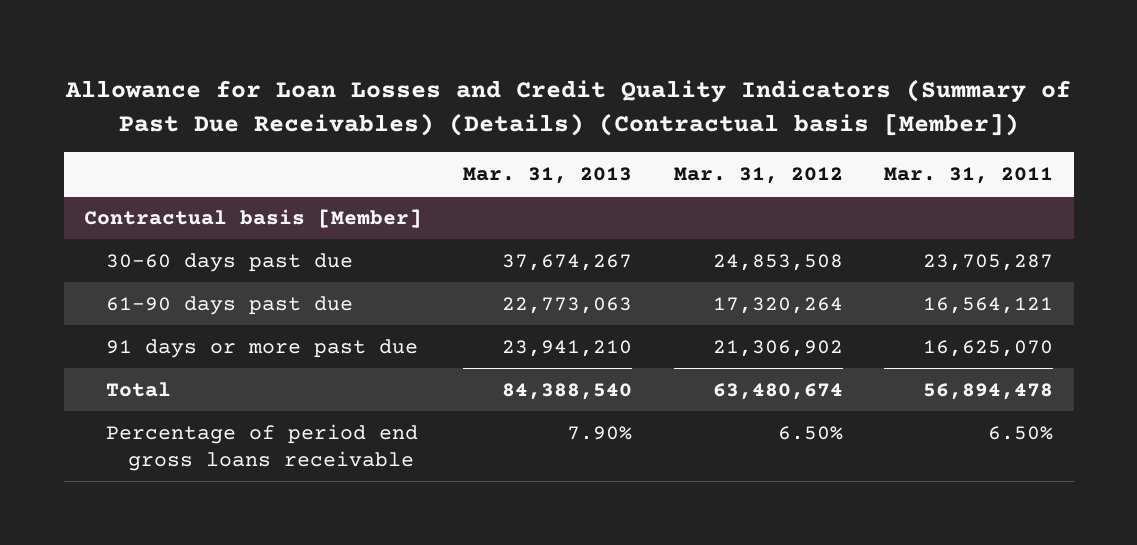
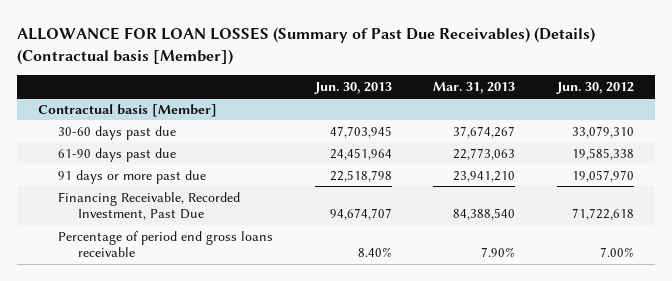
- Allowance for Loan Losses and Credit Quality Indicators (Summary of Past Due Receivables) (Details) (Contractual basis [Member])
+ ALLOWANCE FOR LOAN LOSSES (Summary of Past Due Receivables) (Details) (Contractual basis [Member])
- | Mar. 31, 2013 | Mar. 31, 2012 | Mar. 31, 2011
+ | Jun. 30, 2013 | Mar. 31, 2013 | Jun. 30, 2012
@ Contractual basis [Member]
- Total | 84,388,540 | 63,480,674 | 56,894,478
+ Financing Receivable, Recorded Investment, Past Due | 94,674,707 | 84,388,540 | 71,722,618

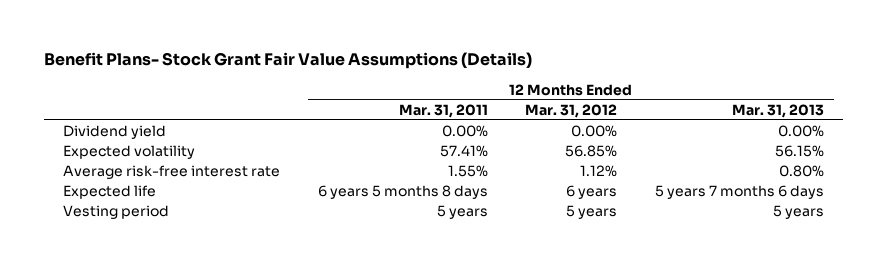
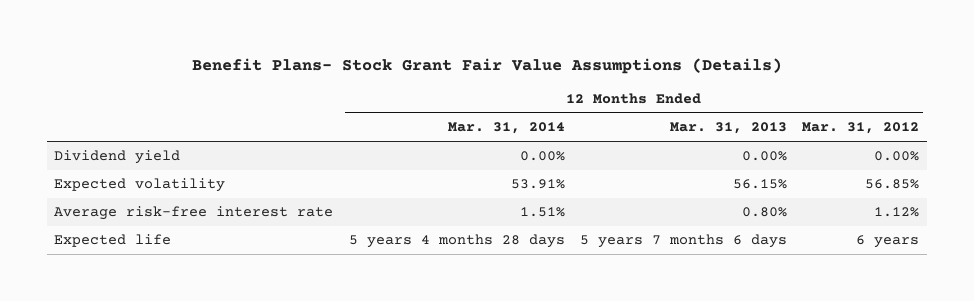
- | 12 Months Ended Mar. 31, 2011 | 12 Months Ended Mar. 31, 2012 | 12 Months Ended Mar. 31, 2013
+ | 12 Months Ended Mar. 31, 2014 | 12 Months Ended Mar. 31, 2013 | 12 Months Ended Mar. 31, 2012
- Vesting period | 5 years | 5 years | 5 years

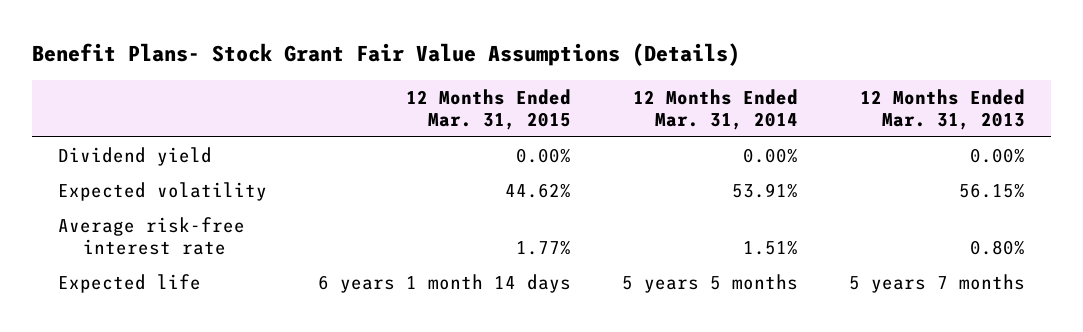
- | 12 Months Ended Mar. 31, 2014 | 12 Months Ended Mar. 31, 2013 | 12 Months Ended Mar. 31, 2012
+ | 12 Months Ended Mar. 31, 2015 | 12 Months Ended Mar. 31, 2014 | 12 Months Ended Mar. 31, 2013
- Expected life | 5 years 4 months 28 days | 5 years 7 months 6 days | 6 years
+ Expected life | 6 years 1 month 14 days | 5 years 5 months | 5 years 7 months

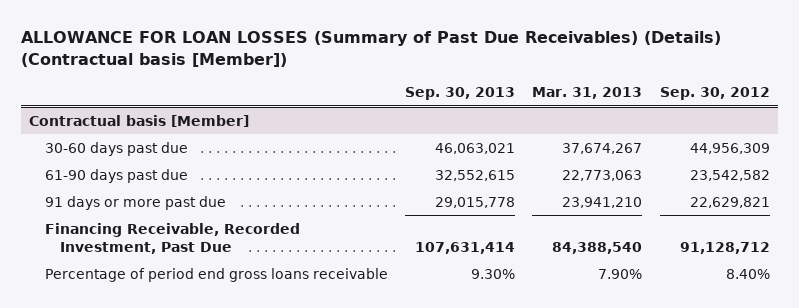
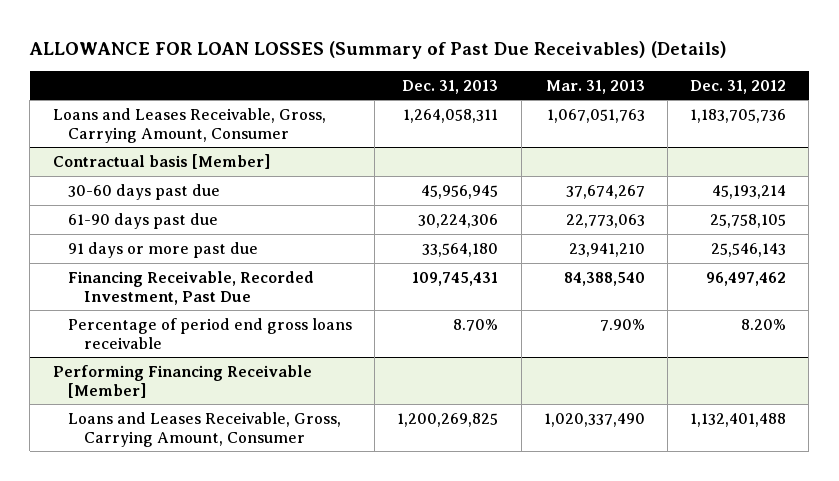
- ALLOWANCE FOR LOAN LOSSES (Summary of Past Due Receivables) (Details) (Contractual basis [Member])
+ ALLOWANCE FOR LOAN LOSSES (Summary of Past Due Receivables) (Details)
- | Sep. 30, 2013 | Mar. 31, 2013 | Sep. 30, 2012
+ | Dec. 31, 2013 | Mar. 31, 2013 | Dec. 31, 2012
+ Loans and Leases Receivable, Gross, Carrying Amount, Consumer | 1,264,058,311 | 1,067,051,763 | 1,183,705,736
+ Performing Financing Receivable [Member]
+ Loans and Leases Receivable, Gross, Carrying Amount, Consumer | 1,200,269,825 | 1,020,337,490 | 1,132,401,488

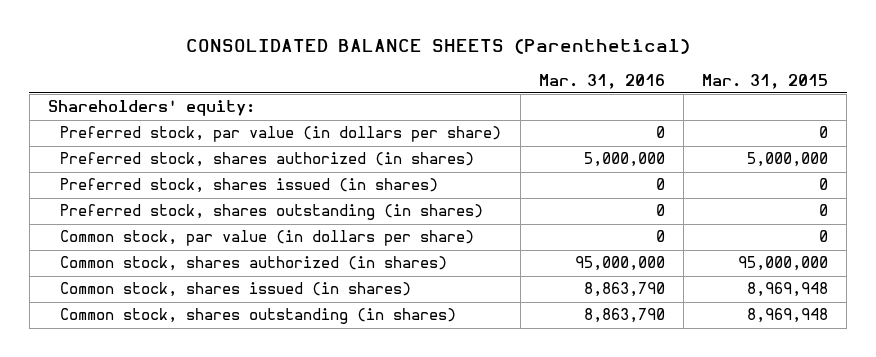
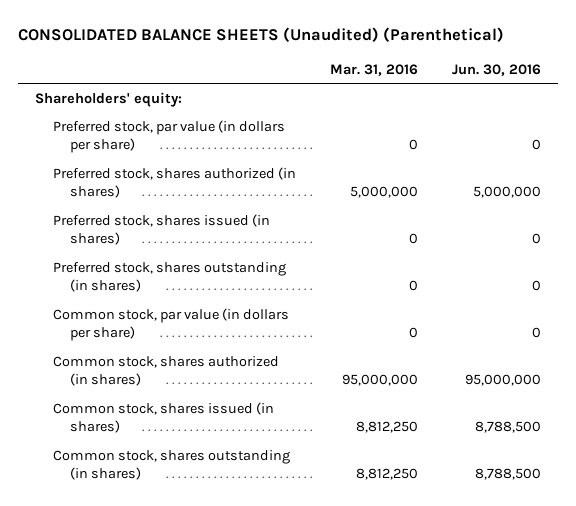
- CONSOLIDATED BALANCE SHEETS (Parenthetical)
+ CONSOLIDATED BALANCE SHEETS (Unaudited) (Parenthetical)
- | Mar. 31, 2016 | Mar. 31, 2015
+ | Mar. 31, 2016 | Jun. 30, 2016
- Common stock, shares issued (in shares) | 8,863,790 | 8,969,948
- Common stock, shares outstanding (in shares) | 8,863,790 | 8,969,948
+ Common stock, shares issued (in shares) | 8,812,250 | 8,788,500
+ Common stock, shares outstanding (in shares) | 8,812,250 | 8,788,500

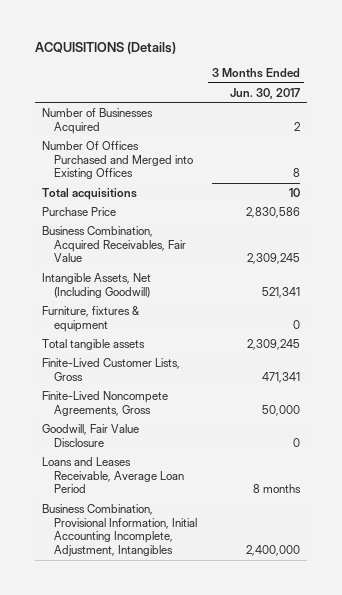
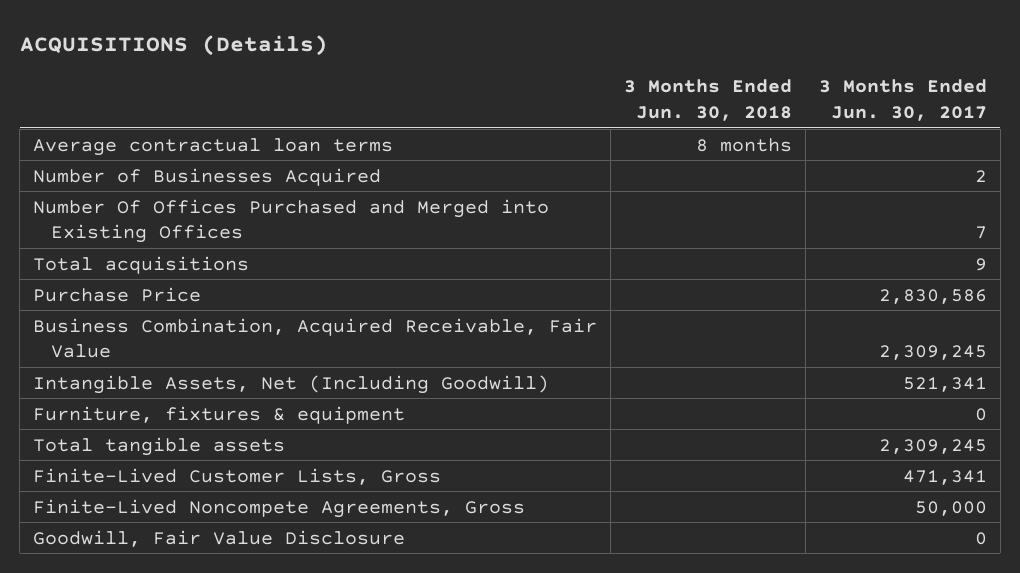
- | 3 Months Ended Jun. 30, 2017
+ | 3 Months Ended Jun. 30, 2018 | 3 Months Ended Jun. 30, 2017
+ Average contractual loan terms | 8 months |
- Number Of Offices Purchased and Merged into Existing Offices | 8
- Total acquisitions | 10
+ Number Of Offices Purchased and Merged into Existing Offices | | 7
+ Total acquisitions | | 9
- Business Combination, Acquired Receivables, Fair Value | 2,309,245
+ Business Combination, Acquired Receivable, Fair Value | | 2,309,245
- Loans and Leases Receivable, Average Loan Period | 8 months
- Business Combination, Provisional Information, Initial Accounting Incomplete, Adjustment, Intangibles | 2,400,000

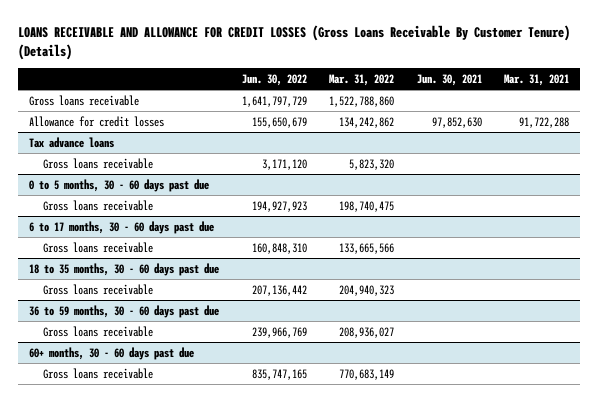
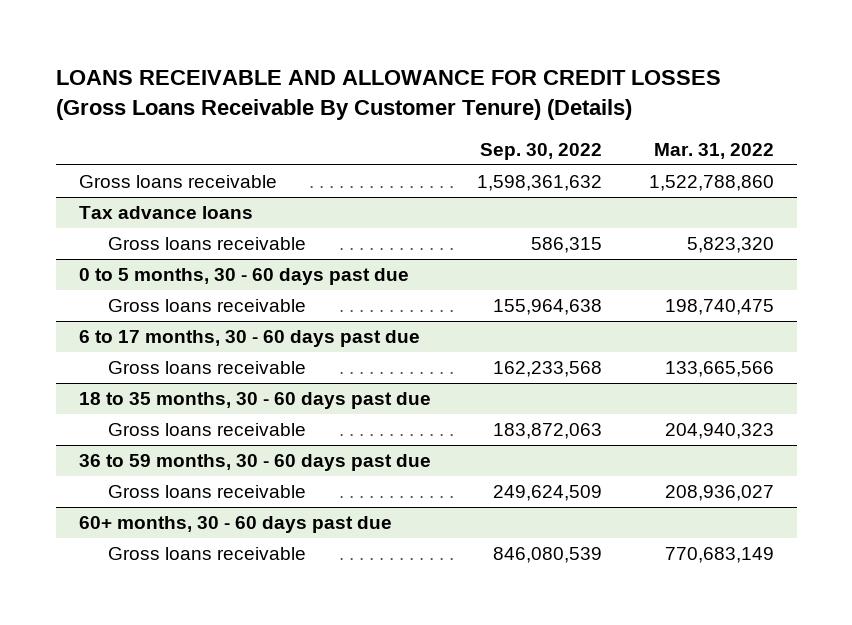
- | Jun. 30, 2022 | Mar. 31, 2022 | Jun. 30, 2021 | Mar. 31, 2021
+ | Sep. 30, 2022 | Mar. 31, 2022
- Allowance for credit losses | 155,650,679 | 134,242,862 | 97,852,630 | 91,722,288

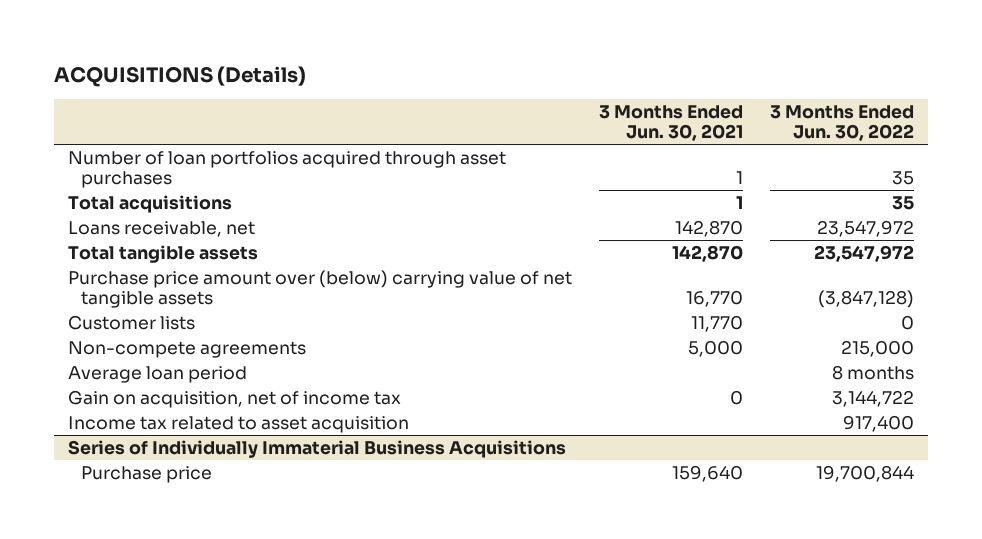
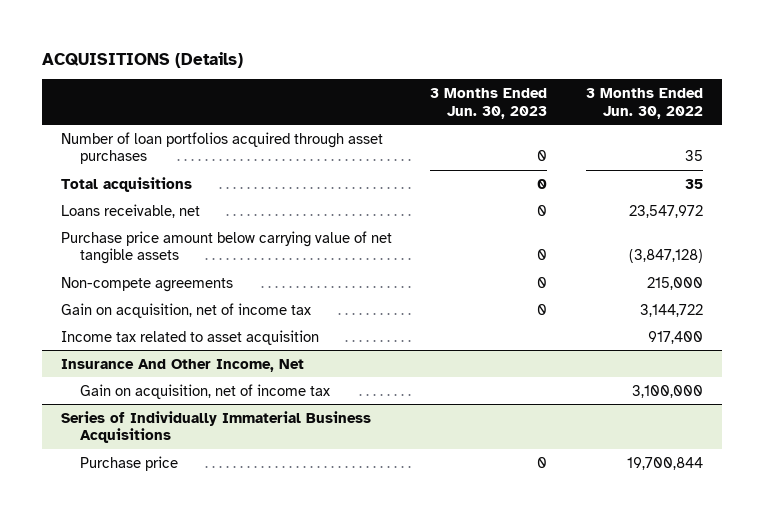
- | 3 Months Ended Jun. 30, 2021 | 3 Months Ended Jun. 30, 2022
+ | 3 Months Ended Jun. 30, 2023 | 3 Months Ended Jun. 30, 2022
- Total tangible assets | 142,870 | 23,547,972
- Purchase price amount over (below) carrying value of net tangible assets | 16,770 | (3,847,128)
- Customer lists | 11,770 | 0
+ Purchase price amount below carrying value of net tangible assets | 0 | (3,847,128)
- Average loan period | | 8 months
+ Insurance And Other Income, Net
+ Gain on acquisition, net of income tax | | 3,100,000

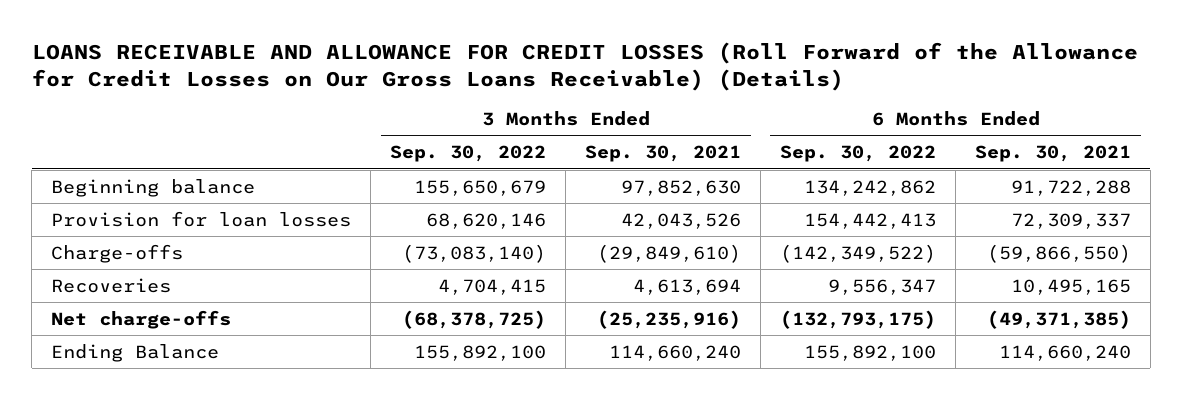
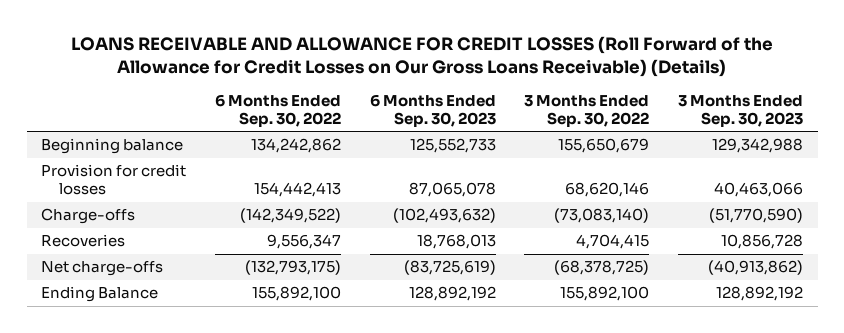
- | 3 Months Ended Sep. 30, 2022 | 3 Months Ended Sep. 30, 2021 | 6 Months Ended Sep. 30, 2022 | 6 Months Ended Sep. 30, 2021
+ | 6 Months Ended Sep. 30, 2022 | 6 Months Ended Sep. 30, 2023 | 3 Months Ended Sep. 30, 2022 | 3 Months Ended Sep. 30, 2023
- Provision for loan losses | 68,620,146 | 42,043,526 | 154,442,413 | 72,309,337
+ Provision for credit losses | 154,442,413 | 87,065,078 | 68,620,146 | 40,463,066

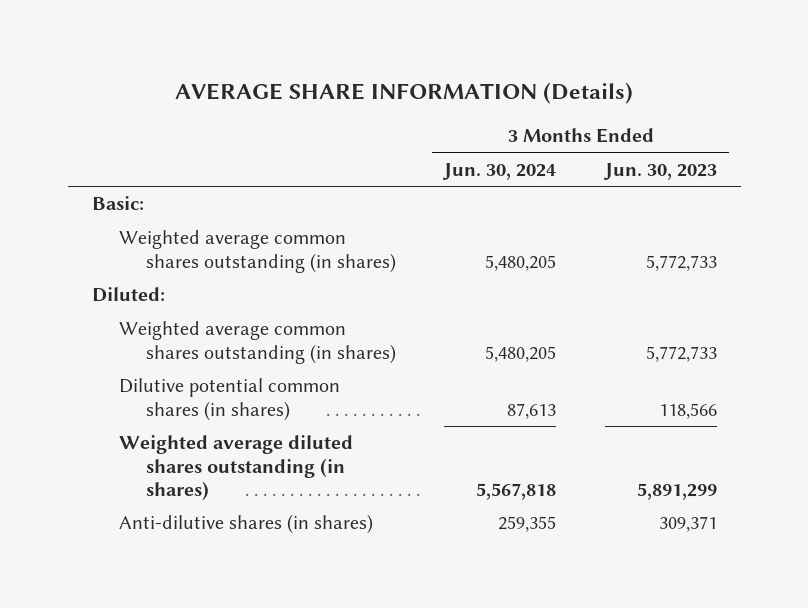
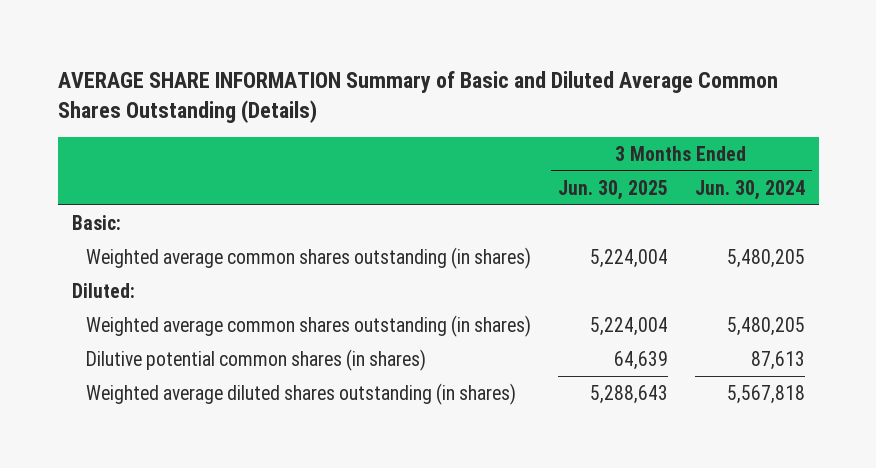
- AVERAGE SHARE INFORMATION (Details)
+ AVERAGE SHARE INFORMATION Summary of Basic and Diluted Average Common Shares Outstanding (Details)
- | 3 Months Ended Jun. 30, 2024 | 3 Months Ended Jun. 30, 2023
+ | 3 Months Ended Jun. 30, 2025 | 3 Months Ended Jun. 30, 2024
- Anti-dilutive shares (in shares) | 259,355 | 309,371

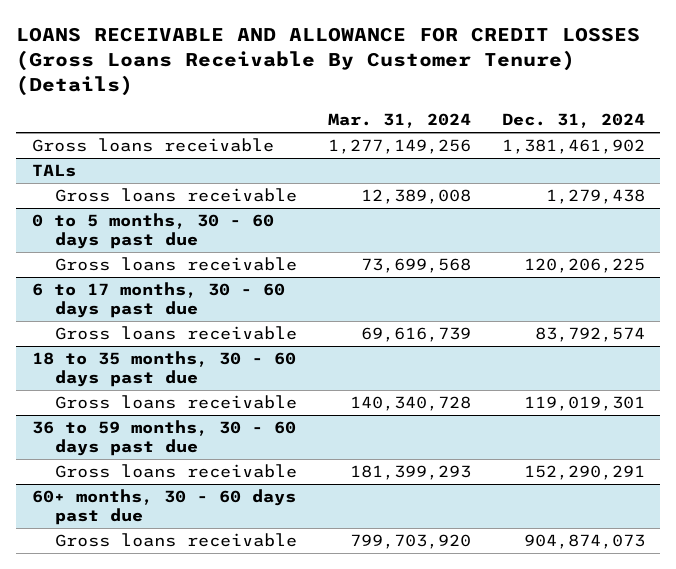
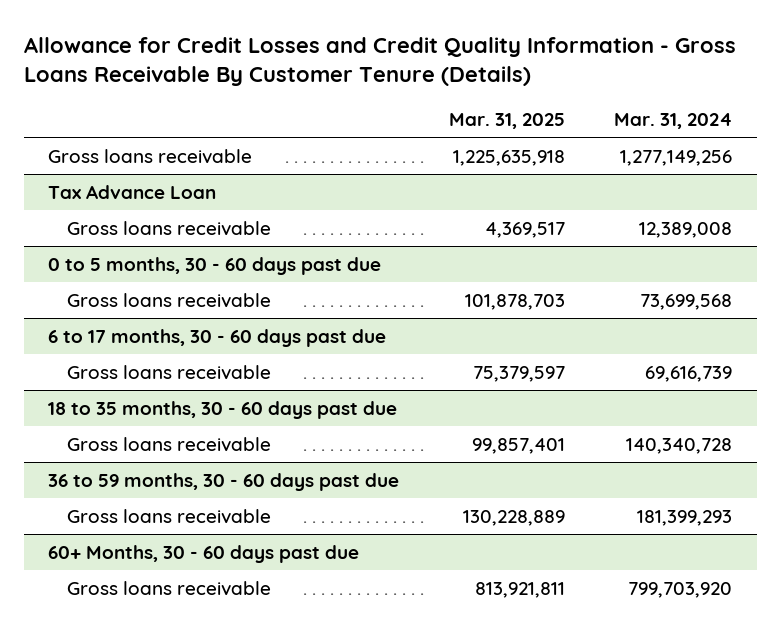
- LOANS RECEIVABLE AND ALLOWANCE FOR CREDIT LOSSES (Gross Loans Receivable By Customer Tenure) (Details)
+ Allowance for Credit Losses and Credit Quality Information - Gross Loans Receivable By Customer Tenure (Details)
- | Mar. 31, 2024 | Dec. 31, 2024
+ | Mar. 31, 2025 | Mar. 31, 2024
- TALs
+ Tax Advance Loan
- 60+ months, 30 - 60 days past due
+ 60+ Months, 30 - 60 days past due

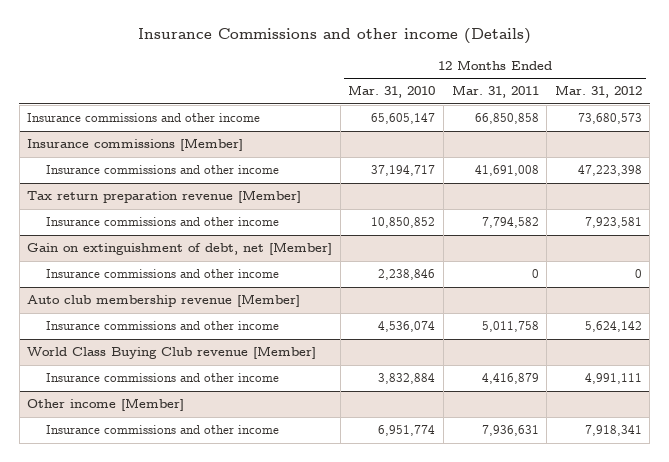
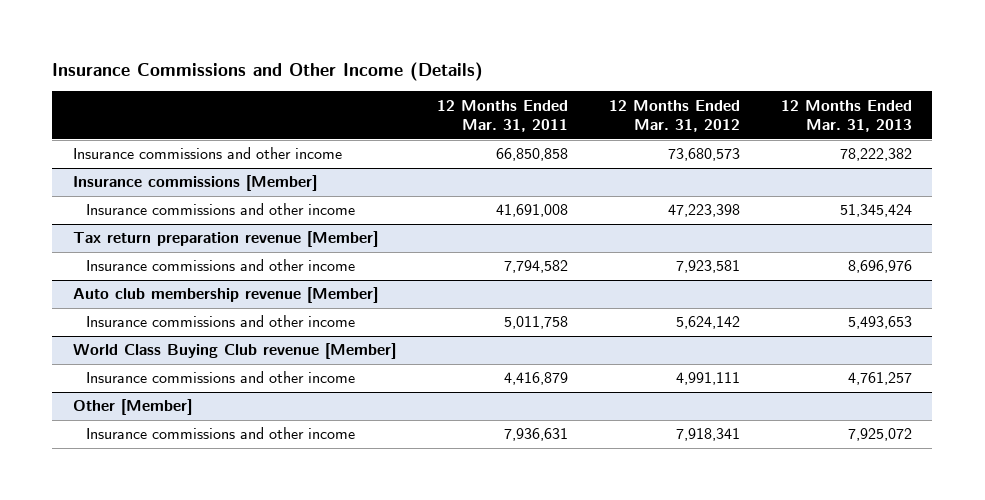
- Insurance Commissions and other income (Details)
+ Insurance Commissions and Other Income (Details)
- | 12 Months Ended Mar. 31, 2010 | 12 Months Ended Mar. 31, 2011 | 12 Months Ended Mar. 31, 2012
+ | 12 Months Ended Mar. 31, 2011 | 12 Months Ended Mar. 31, 2012 | 12 Months Ended Mar. 31, 2013
- Gain on extinguishment of debt, net [Member]
- Insurance commissions and other income | 2,238,846 | 0 | 0
- Other income [Member]
+ Other [Member]

